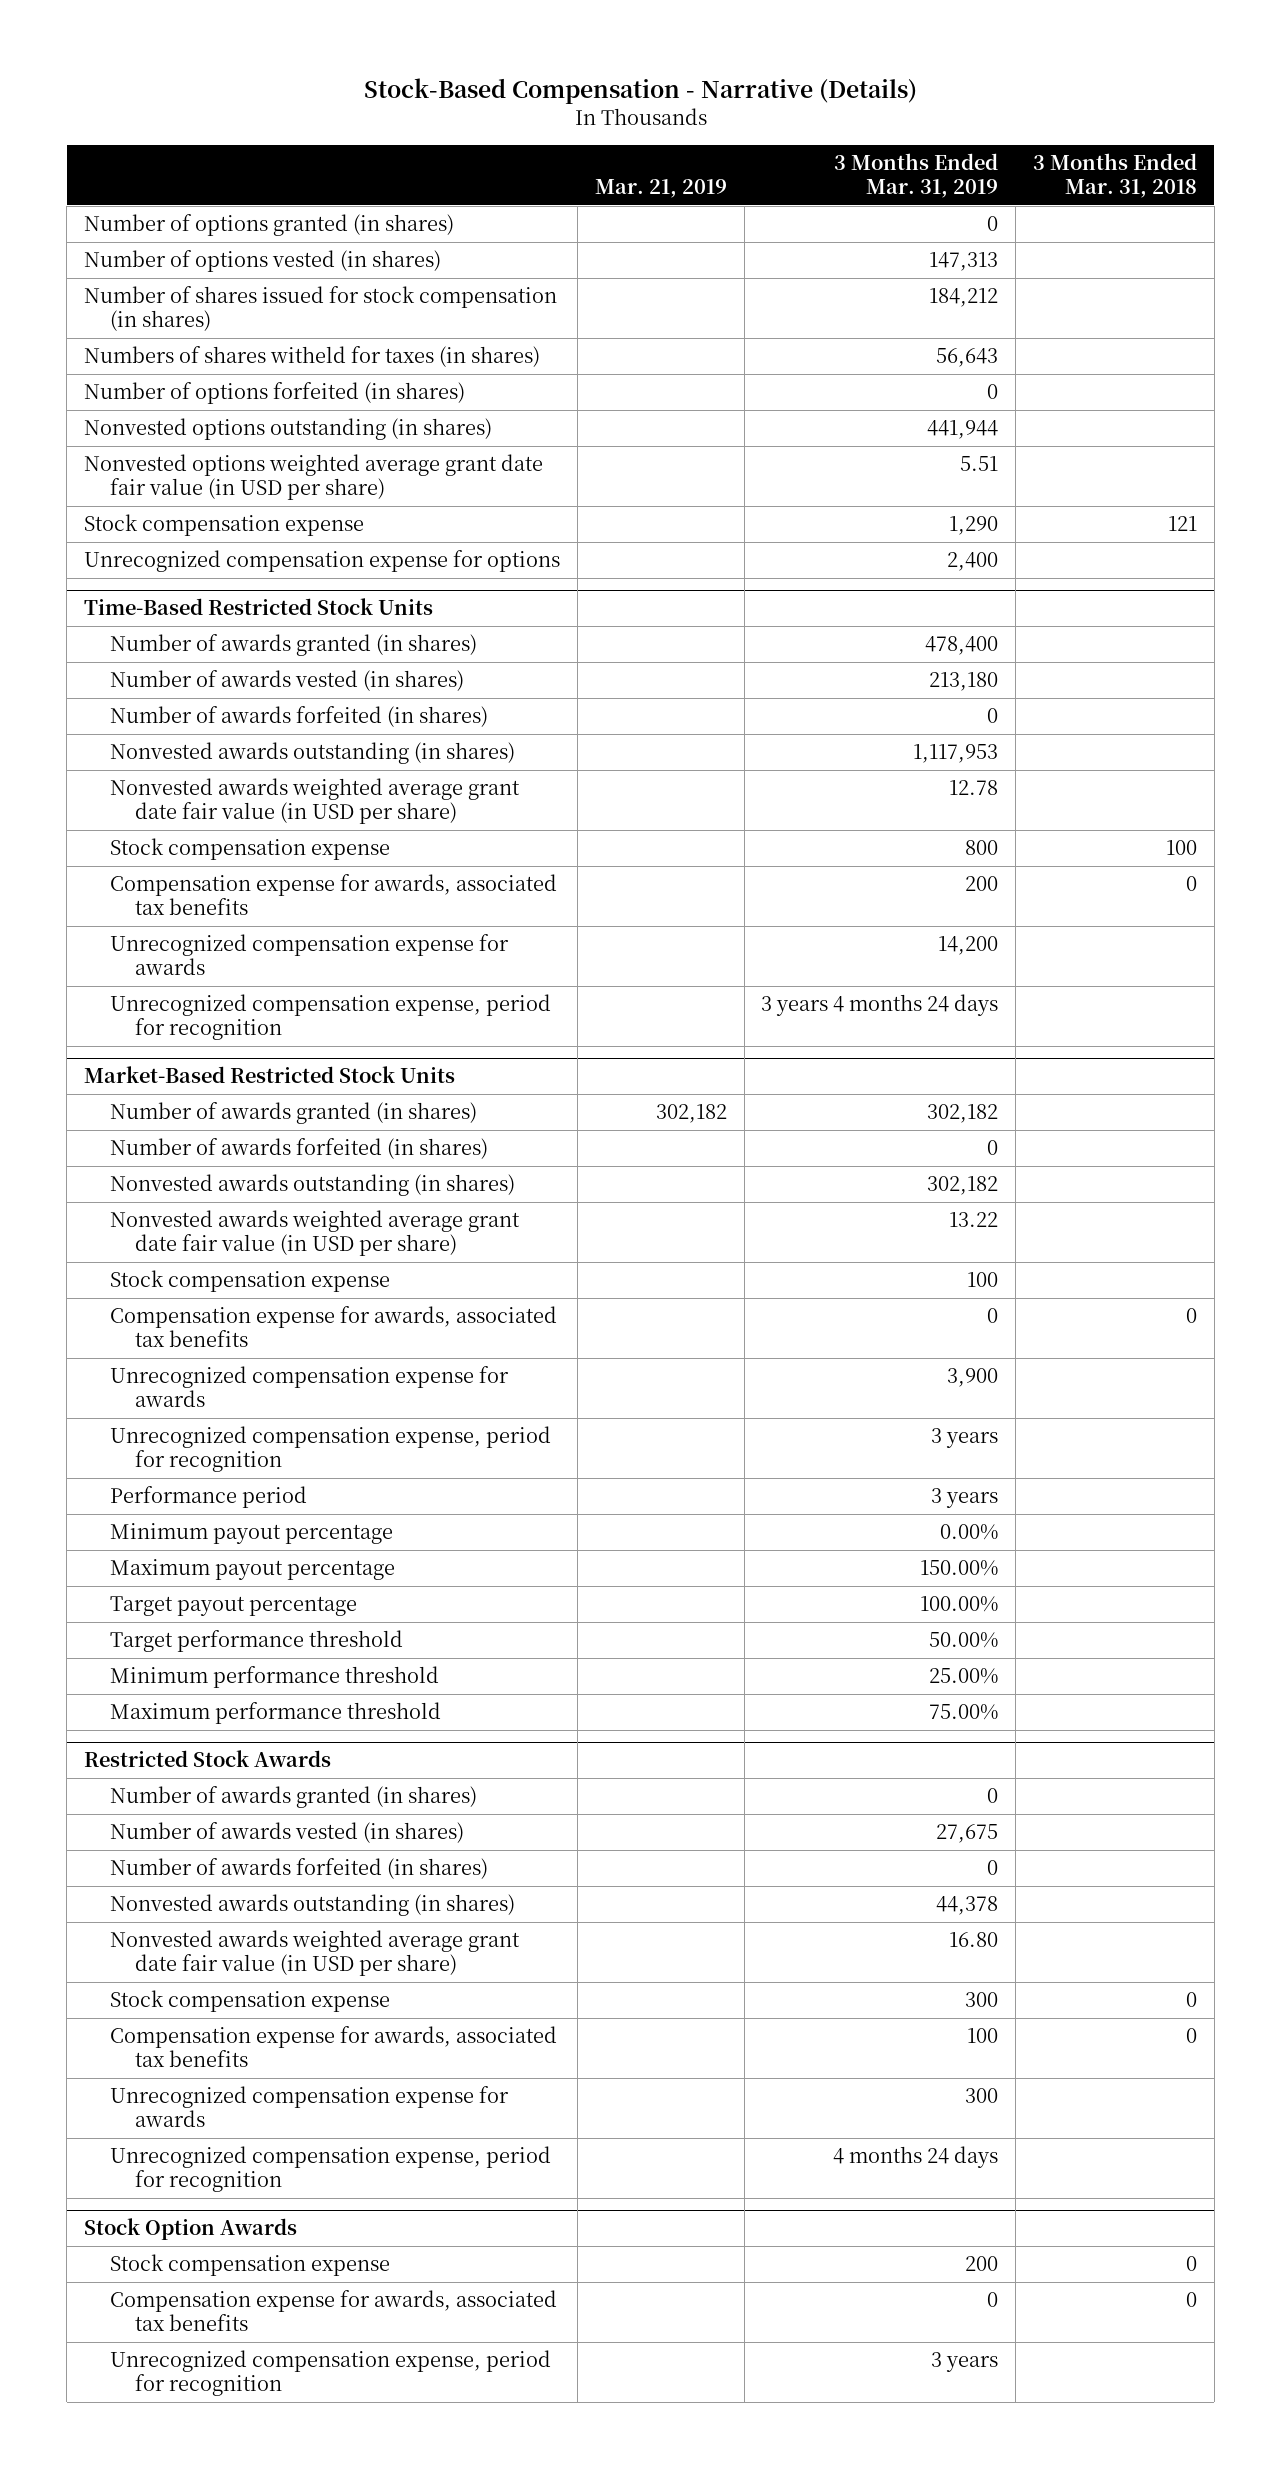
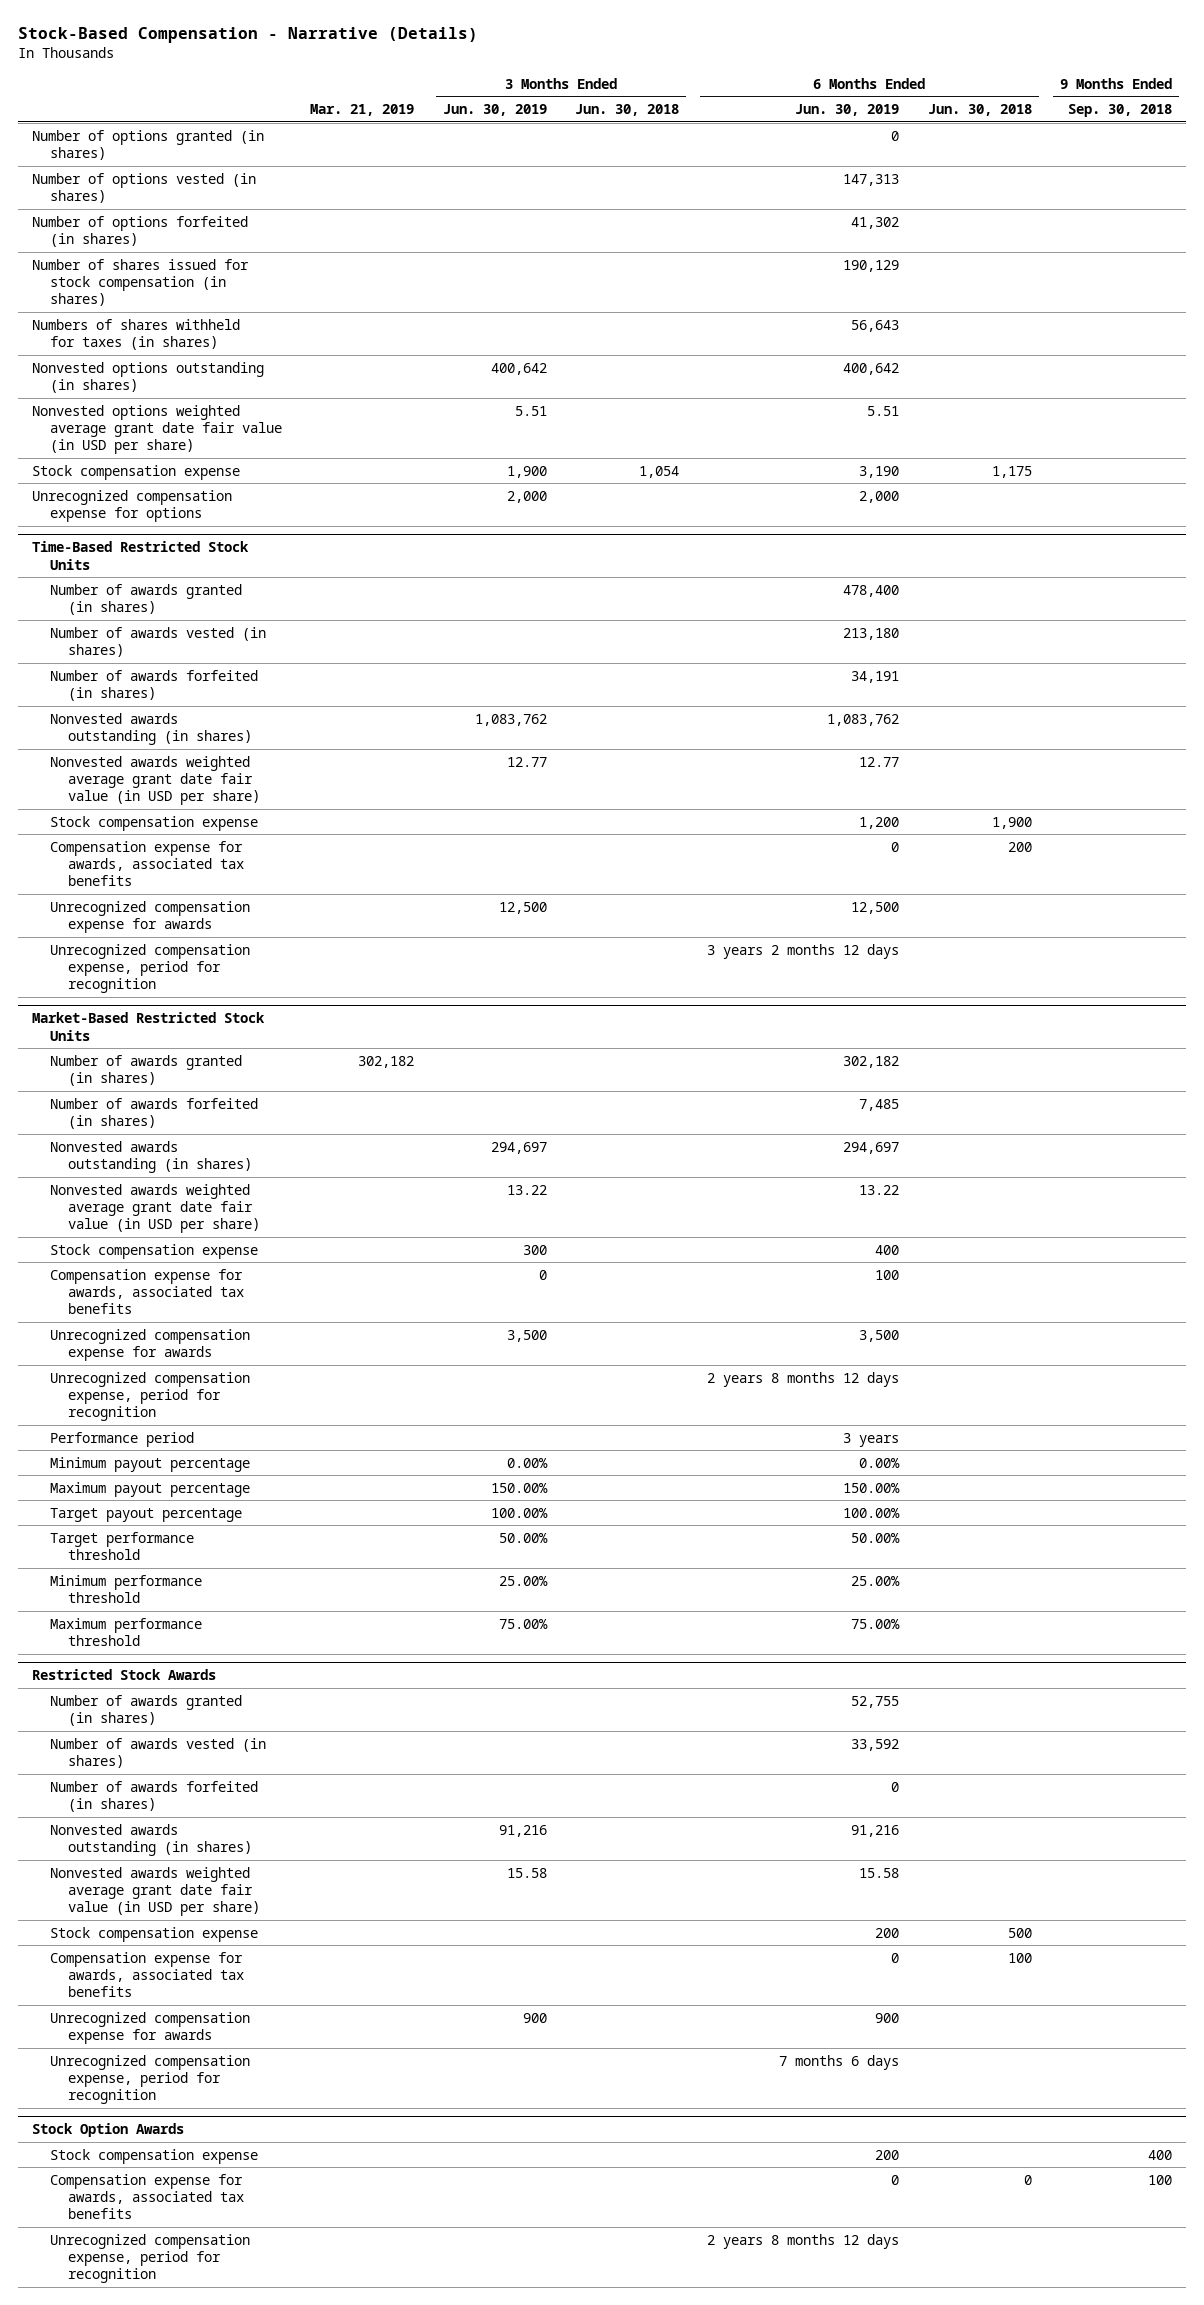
- | Mar. 21, 2019 | 3 Months Ended Mar. 31, 2019 | 3 Months Ended Mar. 31, 2018
+ | Mar. 21, 2019 | 3 Months Ended Jun. 30, 2019 | 3 Months Ended Jun. 30, 2018 | 6 Months Ended Jun. 30, 2019 | 6 Months Ended Jun. 30, 2018 | 9 Months Ended Sep. 30, 2018
- Numbers of shares witheld for taxes (in shares) | | 56,643 |
moved down: Number of shares issued for stock compensation (in shares) | | | | 190,129 | |
+ Numbers of shares withheld for taxes (in shares) | | | | 56,643 | |

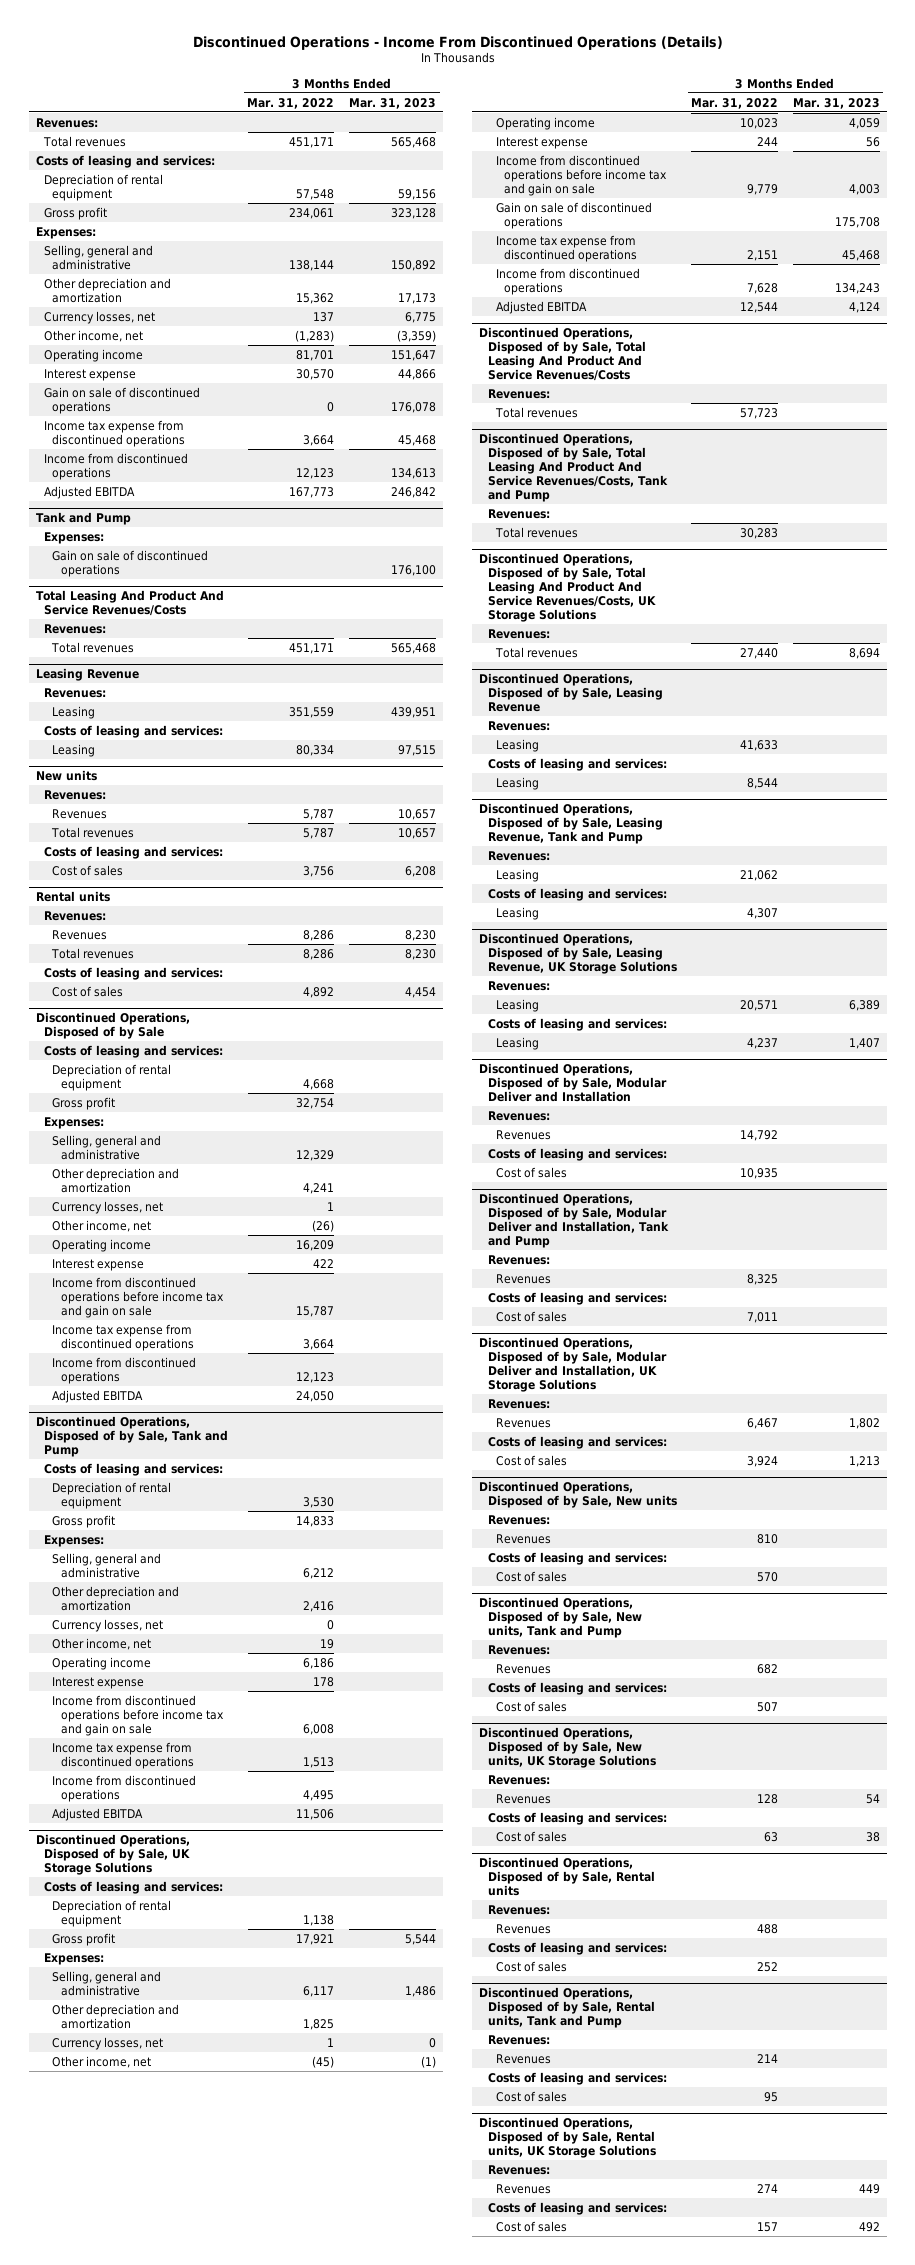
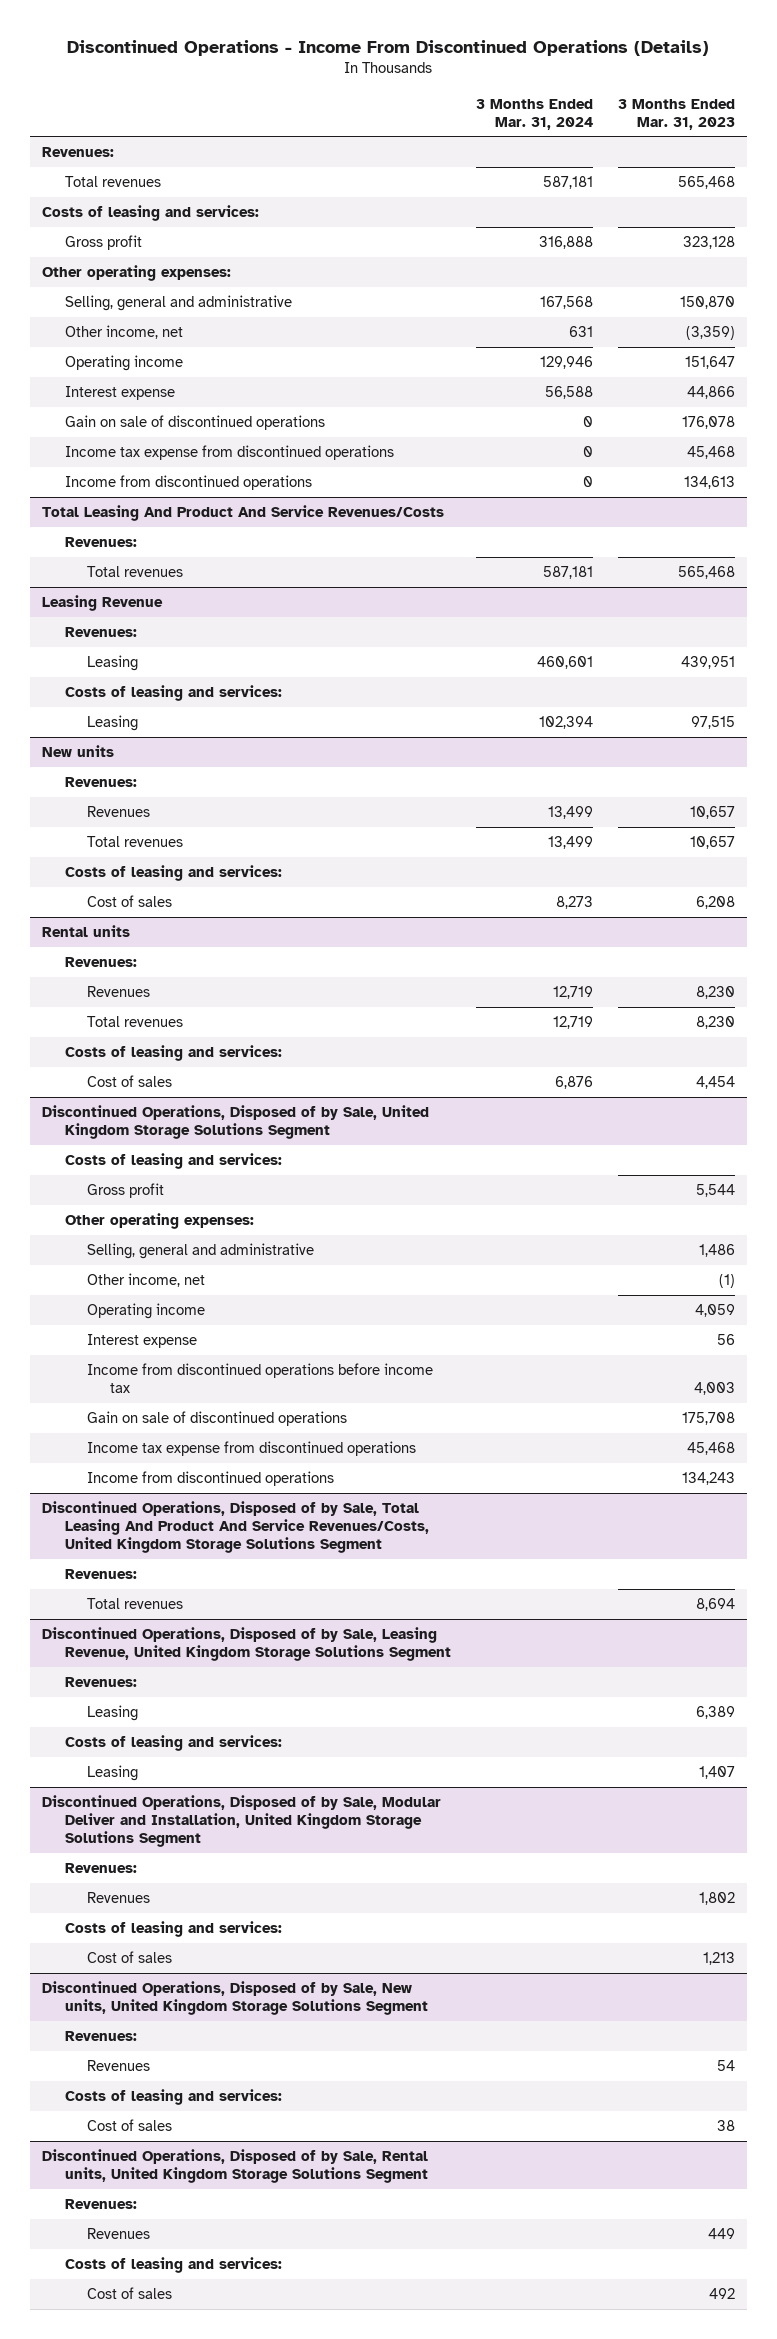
- | 3 Months Ended Mar. 31, 2022 | 3 Months Ended Mar. 31, 2023
+ | 3 Months Ended Mar. 31, 2024 | 3 Months Ended Mar. 31, 2023
- Depreciation of rental equipment | 57,548 | 59,156
- Expenses:
- Selling, general and administrative | 138,144 | 150,892
- Other depreciation and amortization | 15,362 | 17,173
- Currency losses, net | 137 | 6,775
+ Other operating expenses:
+ Selling, general and administrative | 167,568 | 150,870
- Adjusted EBITDA | 167,773 | 246,842
- Tank and Pump
- Expenses:
- Gain on sale of discontinued operations | | 176,100
- Discontinued Operations, Disposed of by Sale
- Costs of leasing and services:
- Depreciation of rental equipment | 4,668 |
- Gross profit | 32,754 |
- Expenses:
- Selling, general and administrative | 12,329 |
- Other depreciation and amortization | 4,241 |
- Currency losses, net | 1 |
- Other income, net | (26) |
- Operating income | 16,209 |
- Interest expense | 422 |
- Income from discontinued operations before income tax and gain on sale | 15,787 |
- Income tax expense from discontinued operations | 3,664 |
- Income from discontinued operations | 12,123 |
- Adjusted EBITDA | 24,050 |
- Discontinued Operations, Disposed of by Sale, Tank and Pump
- Costs of leasing and services:
- Depreciation of rental equipment | 3,530 |
- Gross profit | 14,833 |
- Expenses:
- Selling, general and administrative | 6,212 |
- Other depreciation and amortization | 2,416 |
- Currency losses, net | 0 |
- Other income, net | 19 |
- Operating income | 6,186 |
- Interest expense | 178 |
- Income from discontinued operations before income tax and gain on sale | 6,008 |
- Income tax expense from discontinued operations | 1,513 |
- Income from discontinued operations | 4,495 |
- Adjusted EBITDA | 11,506 |
- Discontinued Operations, Disposed of by Sale, UK Storage Solutions
+ Discontinued Operations, Disposed of by Sale, United Kingdom Storage Solutions Segment
- Depreciation of rental equipment | 1,138 |
- Expenses:
+ Other operating expenses:
- Other depreciation and amortization | 1,825 |
- Currency losses, net | 1 | 0
- Income from discontinued operations before income tax and gain on sale | 9,779 | 4,003
+ Income from discontinued operations before income tax | | 4,003
- Adjusted EBITDA | 12,544 | 4,124
- Discontinued Operations, Disposed of by Sale, Total Leasing And Product And Service Revenues/Costs
- Revenues:
- Total revenues | 57,723 |
- Discontinued Operations, Disposed of by Sale, Total Leasing And Product And Service Revenues/Costs, Tank and Pump
- Revenues:
- Total revenues | 30,283 |
- Discontinued Operations, Disposed of by Sale, Total Leasing And Product And Service Revenues/Costs, UK Storage Solutions
+ Discontinued Operations, Disposed of by Sale, Total Leasing And Product And Service Revenues/Costs, United Kingdom Storage Solutions Segment
- Discontinued Operations, Disposed of by Sale, Leasing Revenue
- Revenues:
- Leasing | 41,633 |
- Costs of leasing and services:
- Leasing | 8,544 |
- Discontinued Operations, Disposed of by Sale, Leasing Revenue, Tank and Pump
- Revenues:
- Leasing | 21,062 |
- Costs of leasing and services:
- Leasing | 4,307 |
- Discontinued Operations, Disposed of by Sale, Leasing Revenue, UK Storage Solutions
+ Discontinued Operations, Disposed of by Sale, Leasing Revenue, United Kingdom Storage Solutions Segment
- Discontinued Operations, Disposed of by Sale, Modular Deliver and Installation
- Revenues:
- Revenues | 14,792 |
- Costs of leasing and services:
- Cost of sales | 10,935 |
- Discontinued Operations, Disposed of by Sale, Modular Deliver and Installation, Tank and Pump
- Revenues:
- Revenues | 8,325 |
- Costs of leasing and services:
- Cost of sales | 7,011 |
- Discontinued Operations, Disposed of by Sale, Modular Deliver and Installation, UK Storage Solutions
+ Discontinued Operations, Disposed of by Sale, Modular Deliver and Installation, United Kingdom Storage Solutions Segment
- Discontinued Operations, Disposed of by Sale, New units
- Revenues:
- Revenues | 810 |
- Costs of leasing and services:
- Cost of sales | 570 |
- Discontinued Operations, Disposed of by Sale, New units, Tank and Pump
- Revenues:
- Revenues | 682 |
- Costs of leasing and services:
- Cost of sales | 507 |
- Discontinued Operations, Disposed of by Sale, New units, UK Storage Solutions
+ Discontinued Operations, Disposed of by Sale, New units, United Kingdom Storage Solutions Segment
- Discontinued Operations, Disposed of by Sale, Rental units
- Revenues:
- Revenues | 488 |
- Costs of leasing and services:
- Cost of sales | 252 |
- Discontinued Operations, Disposed of by Sale, Rental units, Tank and Pump
- Revenues:
- Revenues | 214 |
- Costs of leasing and services:
- Cost of sales | 95 |
- Discontinued Operations, Disposed of by Sale, Rental units, UK Storage Solutions
+ Discontinued Operations, Disposed of by Sale, Rental units, United Kingdom Storage Solutions Segment

